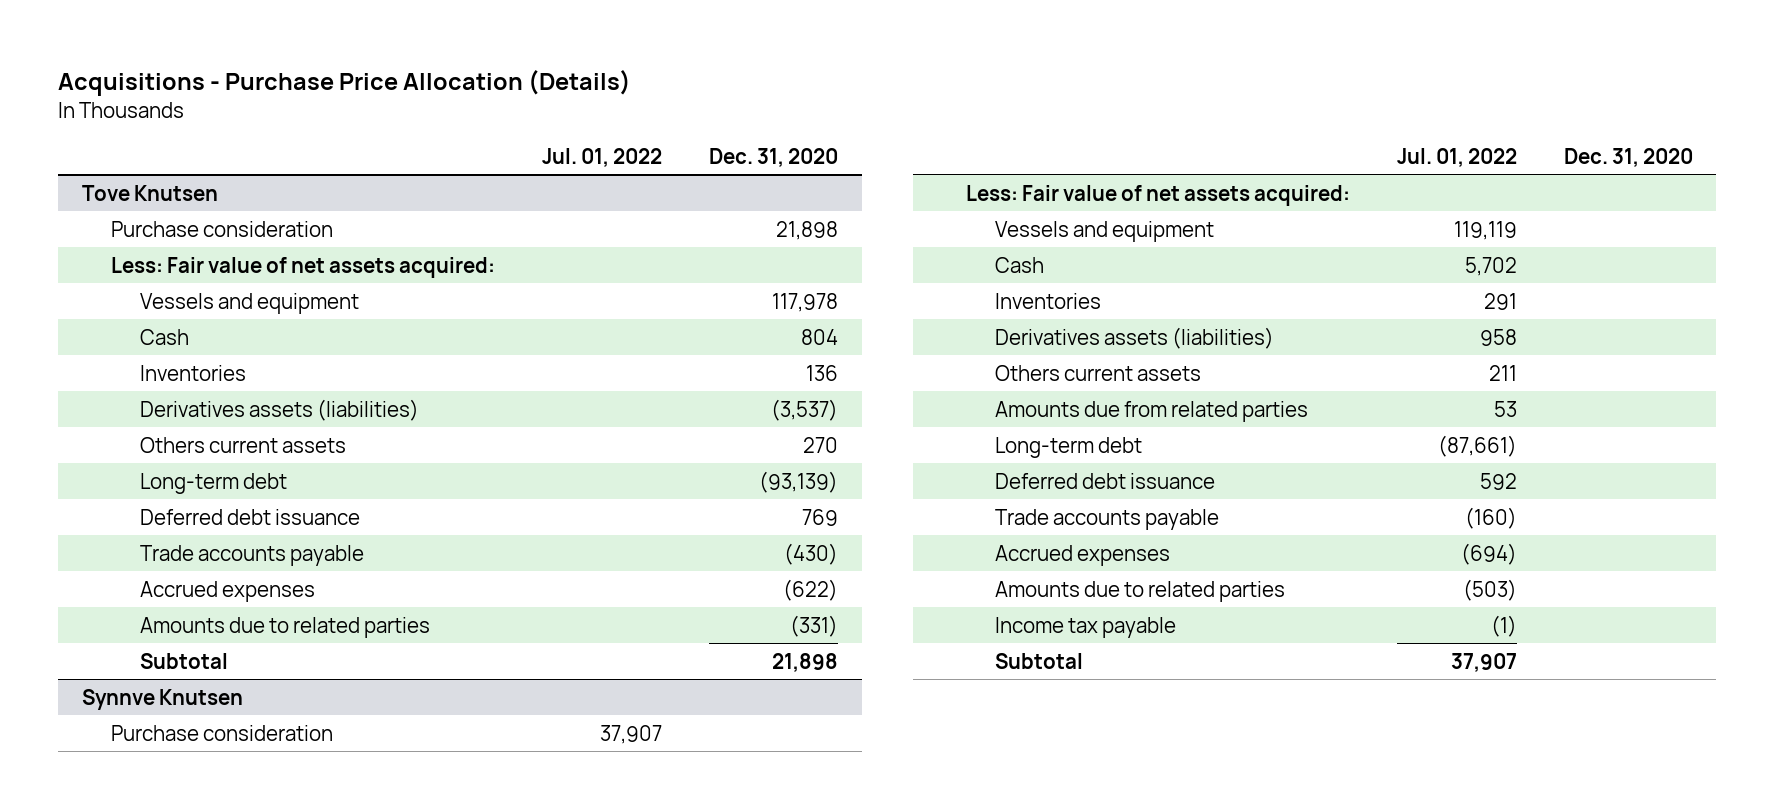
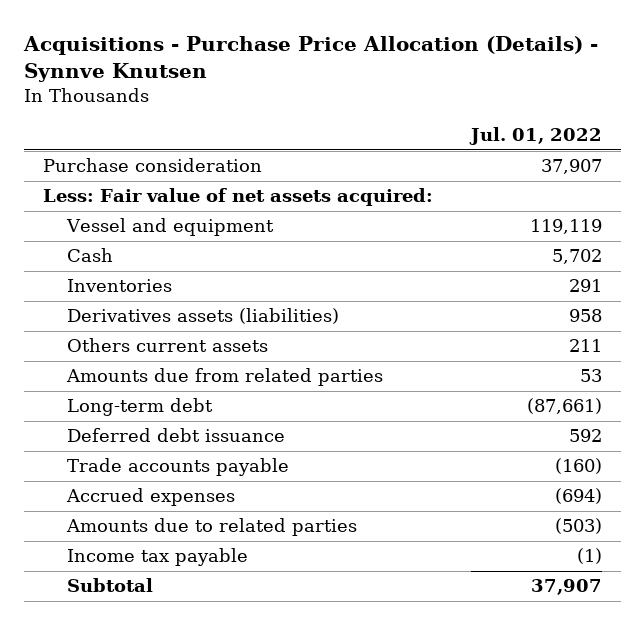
- Acquisitions - Purchase Price Allocation (Details)
+ Acquisitions - Purchase Price Allocation (Details) - Synnve Knutsen
- | Jul. 01, 2022 | Dec. 31, 2020
+ | Jul. 01, 2022
- Tove Knutsen
- Purchase consideration | | 21,898
- Less: Fair value of net assets acquired:
- Vessels and equipment | | 117,978
- Cash | | 804
- Inventories | | 136
- Derivatives assets (liabilities) | | (3,537)
- Others current assets | | 270
- Long-term debt | | (93,139)
- Deferred debt issuance | | 769
- Trade accounts payable | | (430)
- Accrued expenses | | (622)
- Amounts due to related parties | | (331)
- Subtotal | | 21,898
- Synnve Knutsen
- Vessels and equipment | 119,119 |
+ Vessel and equipment | 119,119

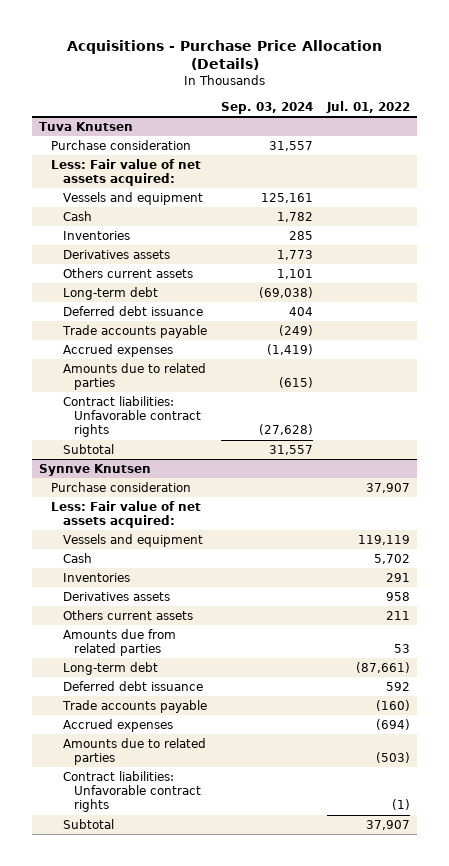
- Acquisitions - Purchase Price Allocation (Details) - Synnve Knutsen
+ Acquisitions - Purchase Price Allocation (Details)
- | Jul. 01, 2022
+ | Sep. 03, 2024 | Jul. 01, 2022
+ Tuva Knutsen
+ Purchase consideration | 31,557 |
+ Less: Fair value of net assets acquired:
+ Vessels and equipment | 125,161 |
+ Cash | 1,782 |
+ Inventories | 285 |
+ Derivatives assets | 1,773 |
+ Others current assets | 1,101 |
+ Long-term debt | (69,038) |
+ Deferred debt issuance | 404 |
+ Trade accounts payable | (249) |
+ Accrued expenses | (1,419) |
+ Amounts due to related parties | (615) |
+ Contract liabilities: Unfavorable contract rights | (27,628) |
+ Subtotal | 31,557 |
+ Synnve Knutsen
- Vessel and equipment | 119,119
+ Vessels and equipment | | 119,119
- Derivatives assets (liabilities) | 958
+ Derivatives assets | | 958
- Income tax payable | (1)
+ Contract liabilities: Unfavorable contract rights | | (1)

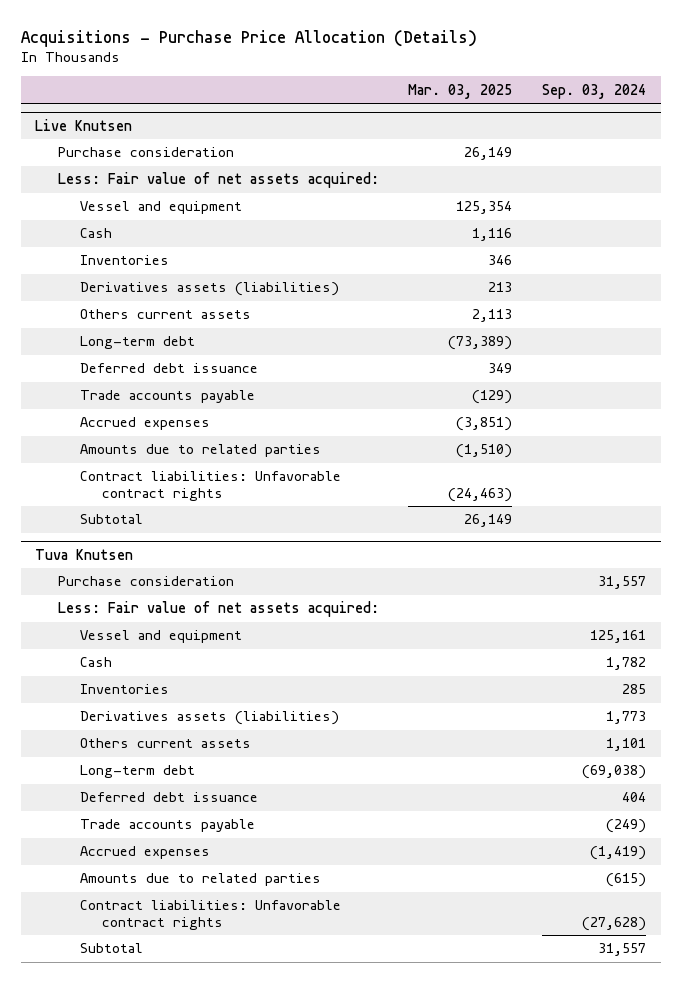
- | Sep. 03, 2024 | Jul. 01, 2022
+ | Mar. 03, 2025 | Sep. 03, 2024
+ Live Knutsen
+ Purchase consideration | 26,149 |
+ Less: Fair value of net assets acquired:
+ Vessel and equipment | 125,354 |
+ Cash | 1,116 |
+ Inventories | 346 |
+ Derivatives assets (liabilities) | 213 |
+ Others current assets | 2,113 |
+ Long-term debt | (73,389) |
+ Deferred debt issuance | 349 |
+ Trade accounts payable | (129) |
+ Accrued expenses | (3,851) |
+ Amounts due to related parties | (1,510) |
+ Contract liabilities: Unfavorable contract rights | (24,463) |
+ Subtotal | 26,149 |
@ Tuva Knutsen
- Vessels and equipment | 125,161 |
+ Vessel and equipment | | 125,161
- Derivatives assets | 1,773 |
+ Derivatives assets (liabilities) | | 1,773
- Synnve Knutsen
- Purchase consideration | | 37,907
- Less: Fair value of net assets acquired:
- Vessels and equipment | | 119,119
- Cash | | 5,702
- Inventories | | 291
- Derivatives assets | | 958
- Others current assets | | 211
- Amounts due from related parties | | 53
- Long-term debt | | (87,661)
- Deferred debt issuance | | 592
- Trade accounts payable | | (160)
- Accrued expenses | | (694)
- Amounts due to related parties | | (503)
- Contract liabilities: Unfavorable contract rights | | (1)
- Subtotal | | 37,907

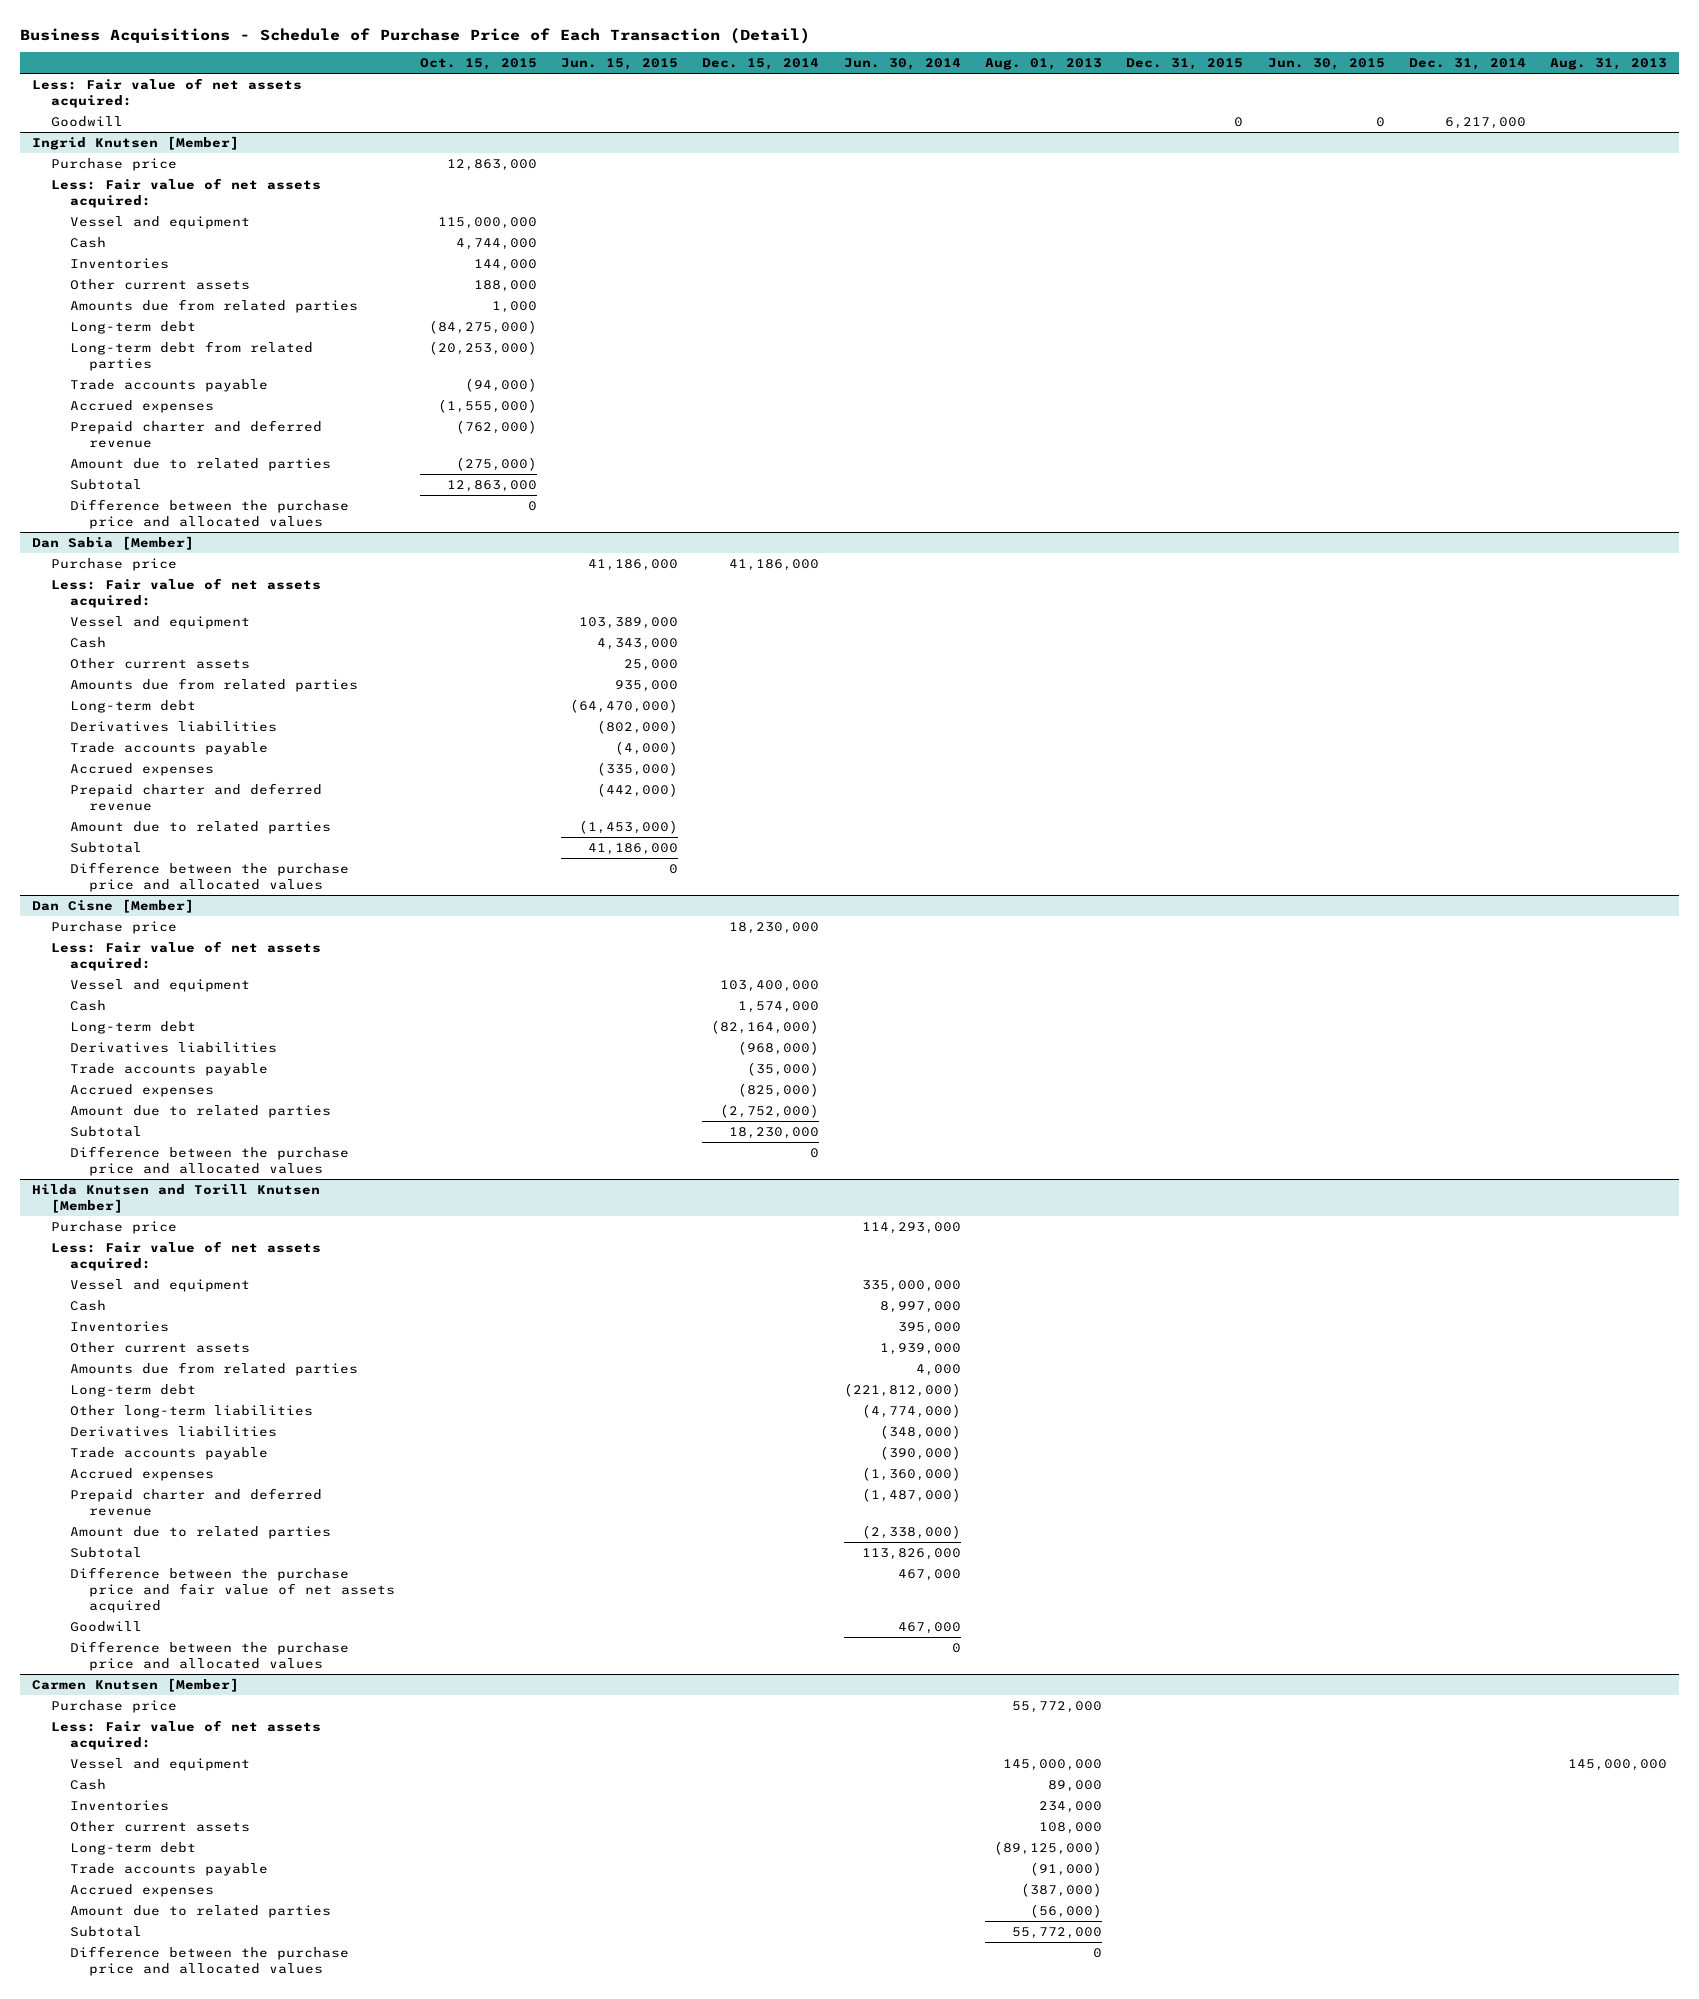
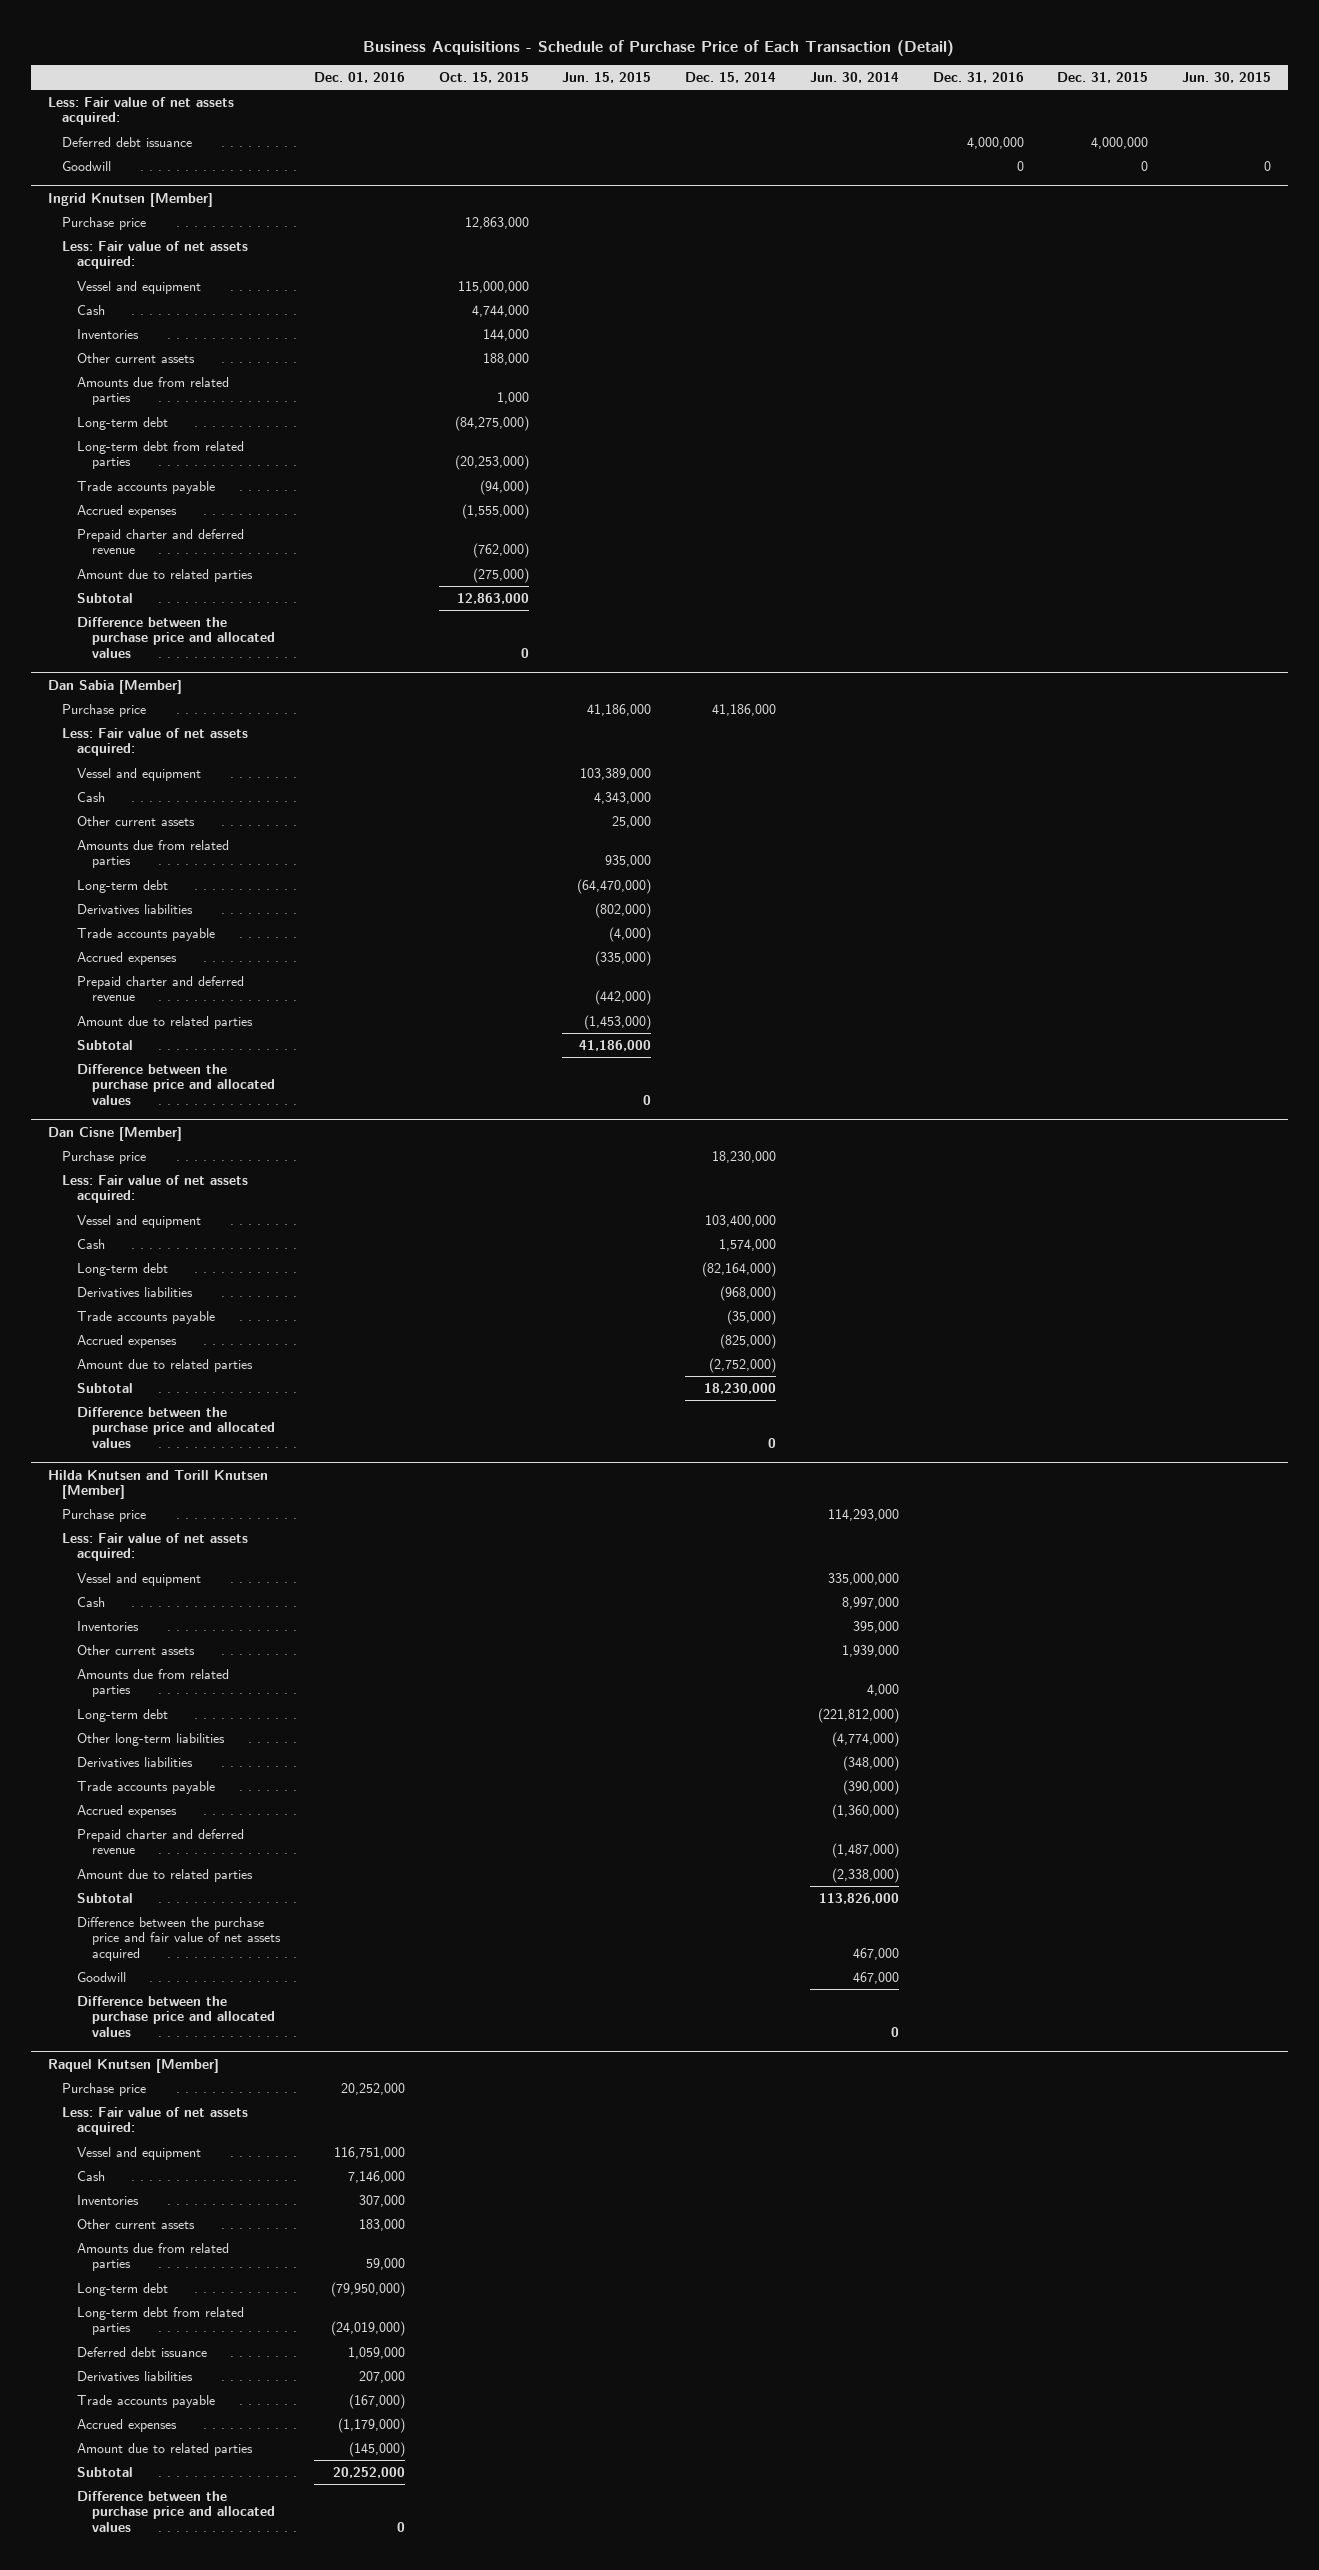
- | Oct. 15, 2015 | Jun. 15, 2015 | Dec. 15, 2014 | Jun. 30, 2014 | Aug. 01, 2013 | Dec. 31, 2015 | Jun. 30, 2015 | Dec. 31, 2014 | Aug. 31, 2013
+ | Dec. 01, 2016 | Oct. 15, 2015 | Jun. 15, 2015 | Dec. 15, 2014 | Jun. 30, 2014 | Dec. 31, 2016 | Dec. 31, 2015 | Jun. 30, 2015
+ Deferred debt issuance | | | | | | 4,000,000 | 4,000,000 |
- Carmen Knutsen [Member]
- Purchase price | | | | | 55,772,000 | | | |
- Less: Fair value of net assets acquired:
- Vessel and equipment | | | | | 145,000,000 | | | | 145,000,000
- Cash | | | | | 89,000 | | | |
- Inventories | | | | | 234,000 | | | |
- Other current assets | | | | | 108,000 | | | |
- Long-term debt | | | | | (89,125,000) | | | |
- Trade accounts payable | | | | | (91,000) | | | |
- Accrued expenses | | | | | (387,000) | | | |
- Amount due to related parties | | | | | (56,000) | | | |
- Subtotal | | | | | 55,772,000 | | | |
- Difference between the purchase price and allocated values | | | | | 0 | | | |
+ Raquel Knutsen [Member]
+ Purchase price | 20,252,000 | | | | | | |
+ Less: Fair value of net assets acquired:
+ Vessel and equipment | 116,751,000 | | | | | | |
+ Cash | 7,146,000 | | | | | | |
+ Inventories | 307,000 | | | | | | |
+ Other current assets | 183,000 | | | | | | |
+ Amounts due from related parties | 59,000 | | | | | | |
+ Long-term debt | (79,950,000) | | | | | | |
+ Long-term debt from related parties | (24,019,000) | | | | | | |
+ Deferred debt issuance | 1,059,000 | | | | | | |
+ Derivatives liabilities | 207,000 | | | | | | |
+ Trade accounts payable | (167,000) | | | | | | |
+ Accrued expenses | (1,179,000) | | | | | | |
+ Amount due to related parties | (145,000) | | | | | | |
+ Subtotal | 20,252,000 | | | | | | |
+ Difference between the purchase price and allocated values | 0 | | | | | | |

